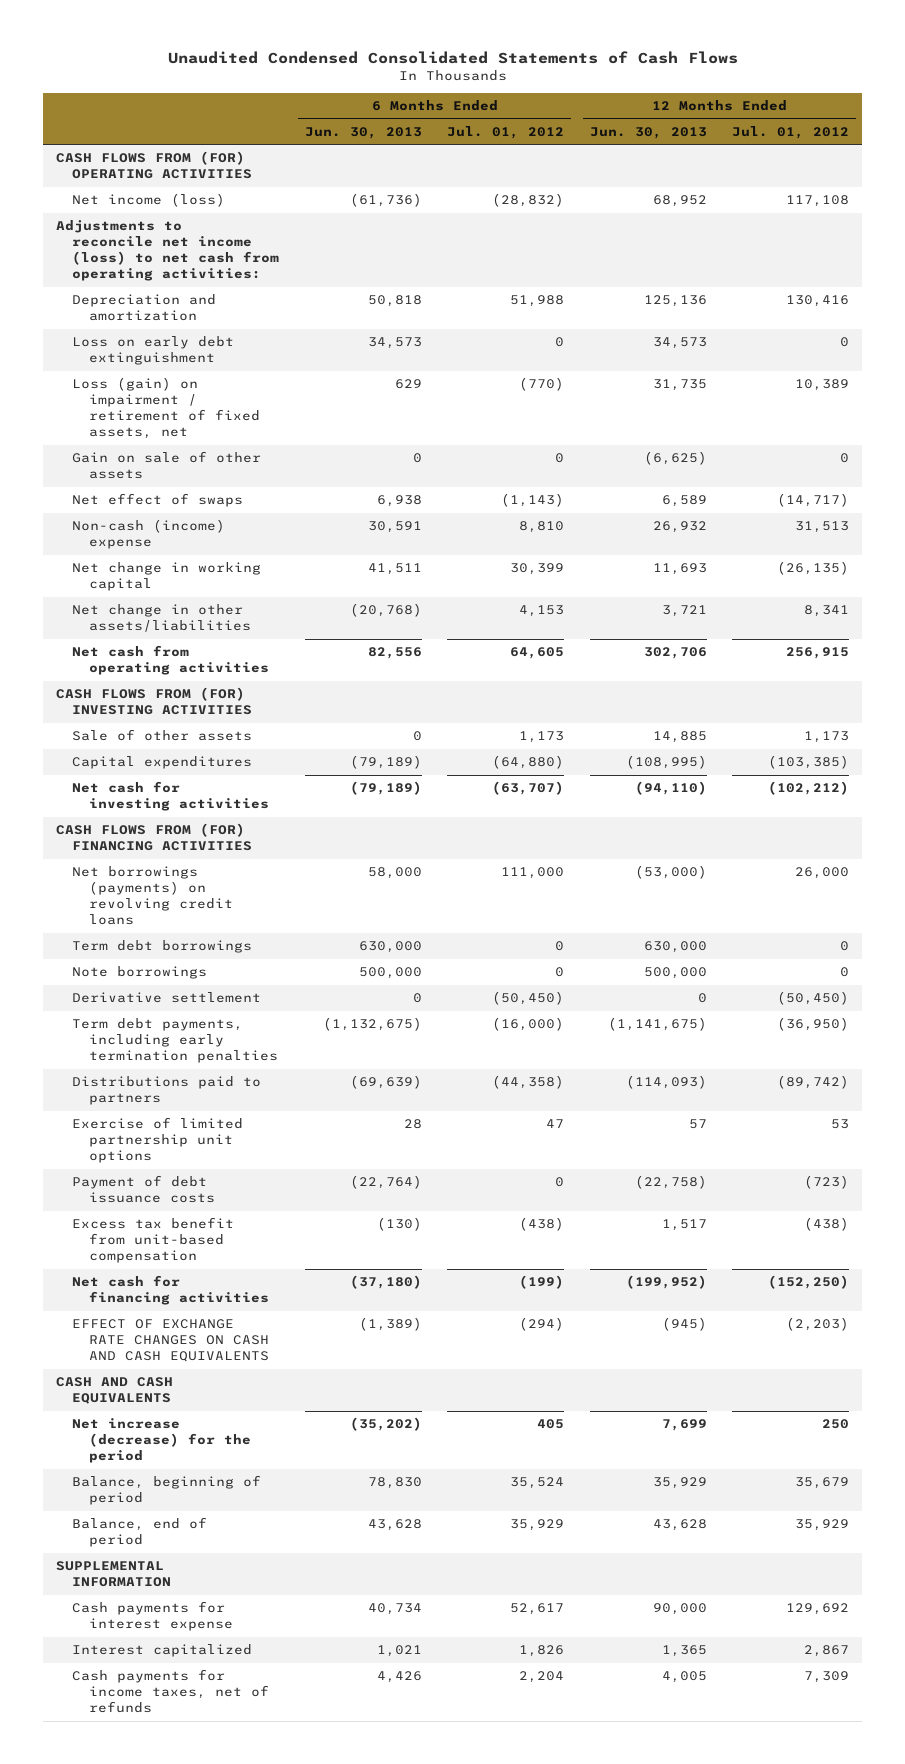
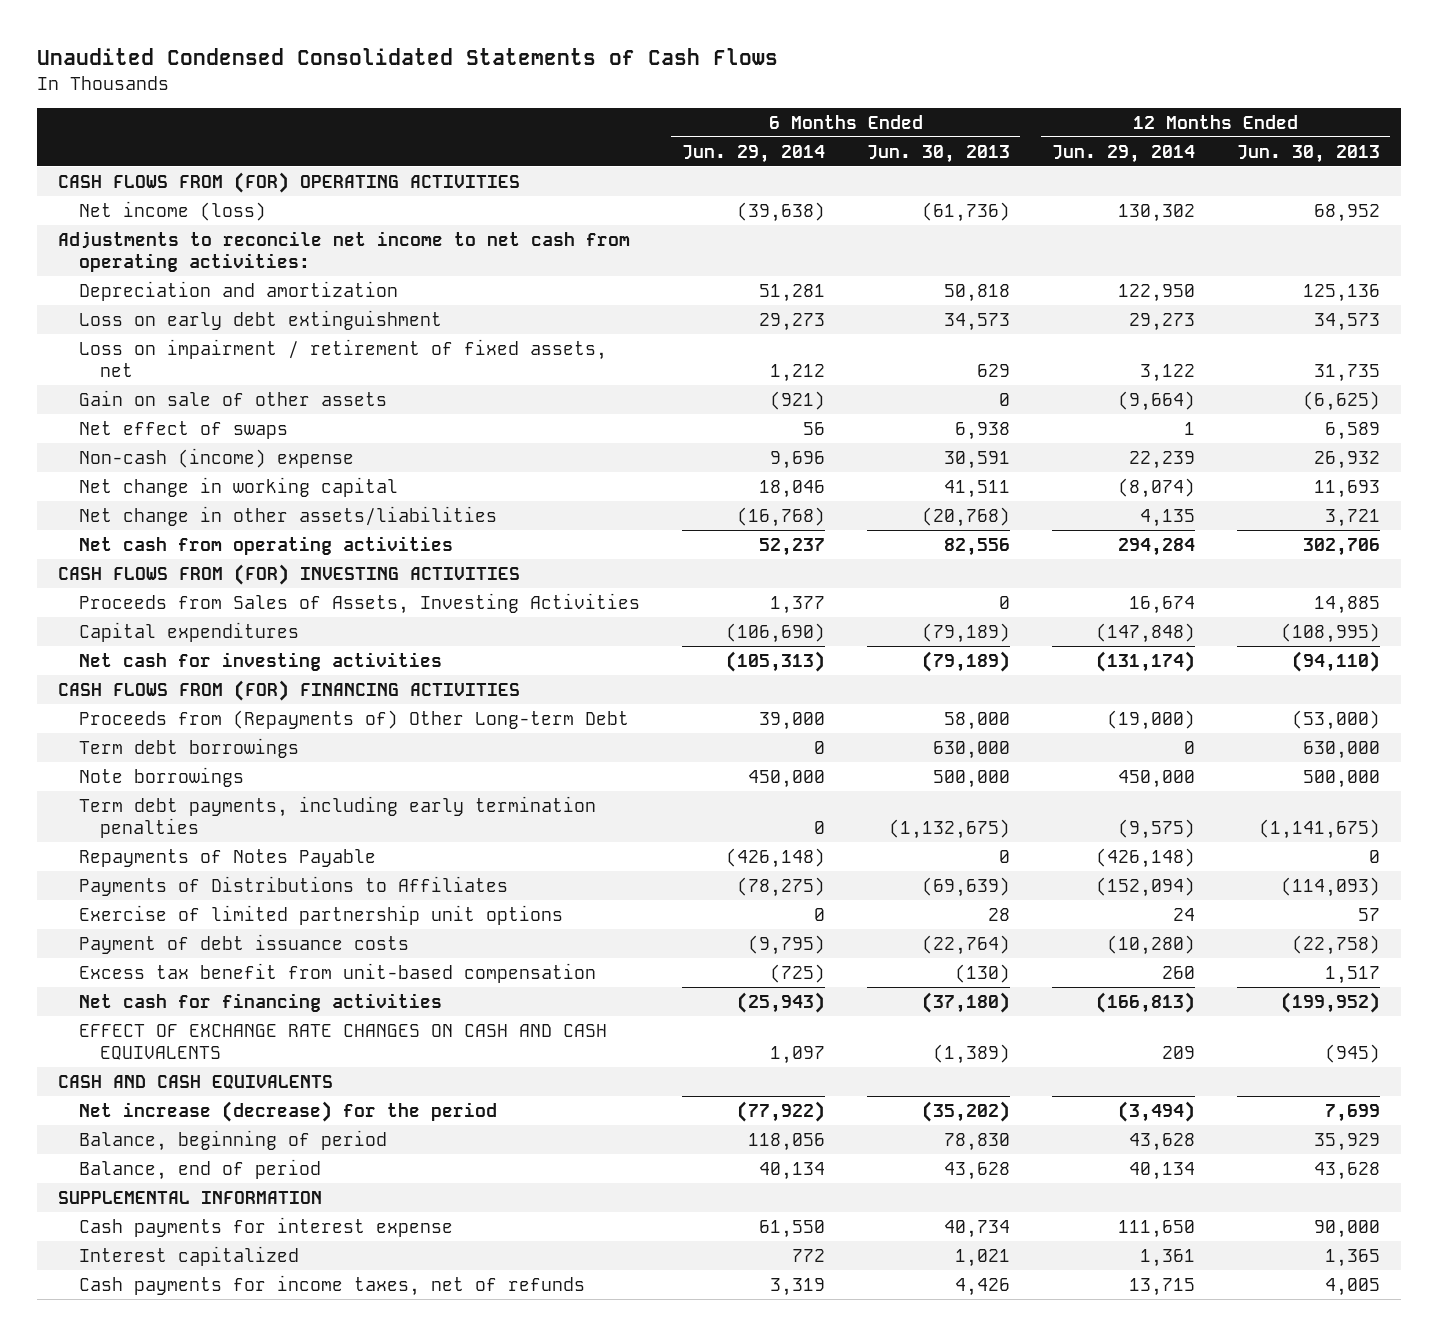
- | 6 Months Ended Jun. 30, 2013 | 6 Months Ended Jul. 01, 2012 | 12 Months Ended Jun. 30, 2013 | 12 Months Ended Jul. 01, 2012
+ | 6 Months Ended Jun. 29, 2014 | 6 Months Ended Jun. 30, 2013 | 12 Months Ended Jun. 29, 2014 | 12 Months Ended Jun. 30, 2013
- Adjustments to reconcile net income (loss) to net cash from operating activities:
+ Adjustments to reconcile net income to net cash from operating activities:
- Loss (gain) on impairment / retirement of fixed assets, net | 629 | (770) | 31,735 | 10,389
+ Loss on impairment / retirement of fixed assets, net | 1,212 | 629 | 3,122 | 31,735
- Sale of other assets | 0 | 1,173 | 14,885 | 1,173
+ Proceeds from Sales of Assets, Investing Activities | 1,377 | 0 | 16,674 | 14,885
- Net borrowings (payments) on revolving credit loans | 58,000 | 111,000 | (53,000) | 26,000
+ Proceeds from (Repayments of) Other Long-term Debt | 39,000 | 58,000 | (19,000) | (53,000)
- Derivative settlement | 0 | (50,450) | 0 | (50,450)
- Distributions paid to partners | (69,639) | (44,358) | (114,093) | (89,742)
+ Repayments of Notes Payable | (426,148) | 0 | (426,148) | 0
+ Payments of Distributions to Affiliates | (78,275) | (69,639) | (152,094) | (114,093)

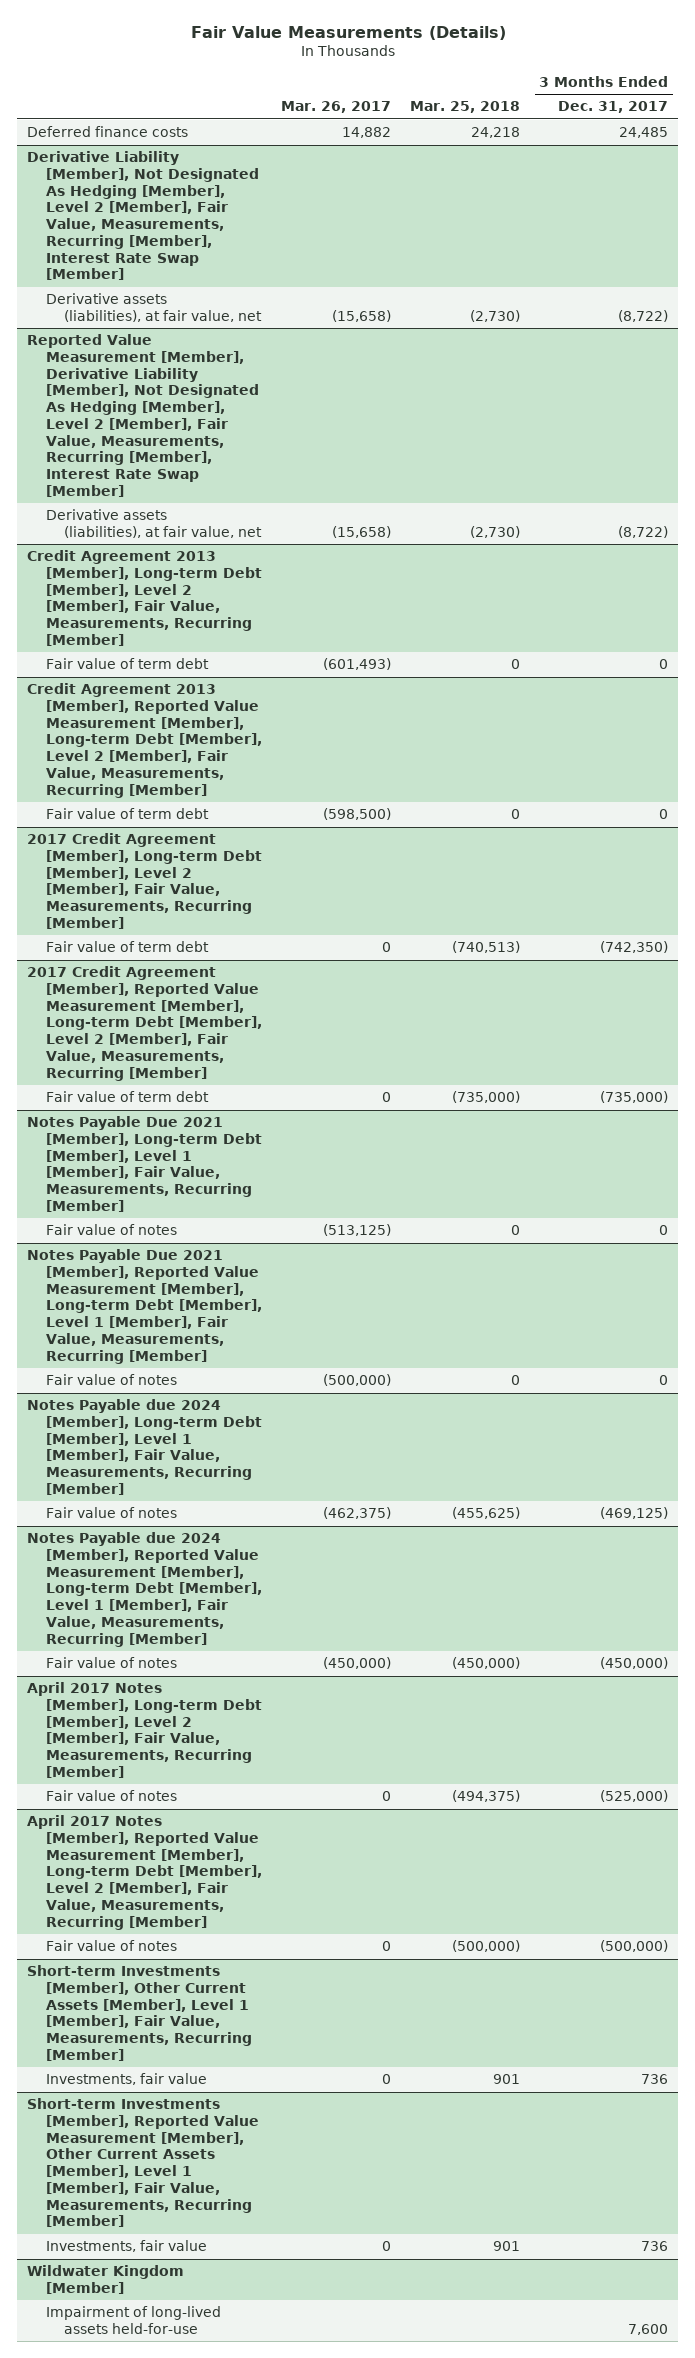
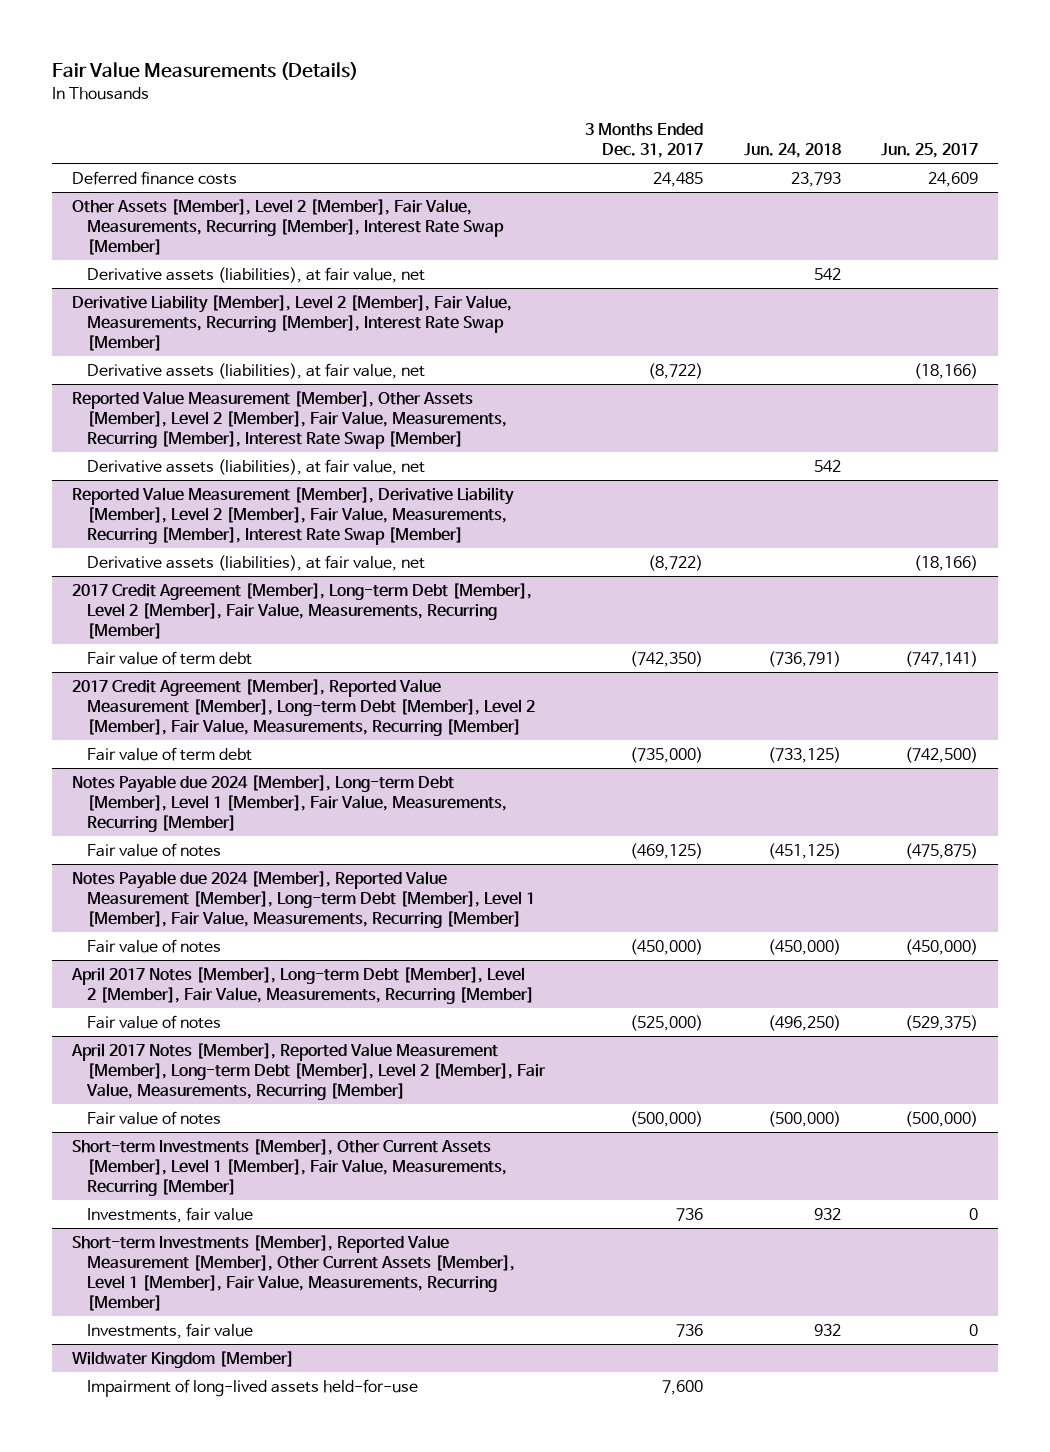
- | Mar. 26, 2017 | Mar. 25, 2018 | 3 Months Ended Dec. 31, 2017
+ | 3 Months Ended Dec. 31, 2017 | Jun. 24, 2018 | Jun. 25, 2017
- Derivative Liability [Member], Not Designated As Hedging [Member], Level 2 [Member], Fair Value, Measurements, Recurring [Member], Interest Rate Swap [Member]
+ Other Assets [Member], Level 2 [Member], Fair Value, Measurements, Recurring [Member], Interest Rate Swap [Member]
+ Derivative assets (liabilities), at fair value, net | | 542 |
+ Derivative Liability [Member], Level 2 [Member], Fair Value, Measurements, Recurring [Member], Interest Rate Swap [Member]
- Reported Value Measurement [Member], Derivative Liability [Member], Not Designated As Hedging [Member], Level 2 [Member], Fair Value, Measurements, Recurring [Member], Interest Rate Swap [Member]
+ Reported Value Measurement [Member], Other Assets [Member], Level 2 [Member], Fair Value, Measurements, Recurring [Member], Interest Rate Swap [Member]
+ Derivative assets (liabilities), at fair value, net | | 542 |
+ Reported Value Measurement [Member], Derivative Liability [Member], Level 2 [Member], Fair Value, Measurements, Recurring [Member], Interest Rate Swap [Member]
- Credit Agreement 2013 [Member], Long-term Debt [Member], Level 2 [Member], Fair Value, Measurements, Recurring [Member]
- Fair value of term debt | (601,493) | 0 | 0
- Credit Agreement 2013 [Member], Reported Value Measurement [Member], Long-term Debt [Member], Level 2 [Member], Fair Value, Measurements, Recurring [Member]
- Fair value of term debt | (598,500) | 0 | 0
- Notes Payable Due 2021 [Member], Long-term Debt [Member], Level 1 [Member], Fair Value, Measurements, Recurring [Member]
- Fair value of notes | (513,125) | 0 | 0
- Notes Payable Due 2021 [Member], Reported Value Measurement [Member], Long-term Debt [Member], Level 1 [Member], Fair Value, Measurements, Recurring [Member]
- Fair value of notes | (500,000) | 0 | 0

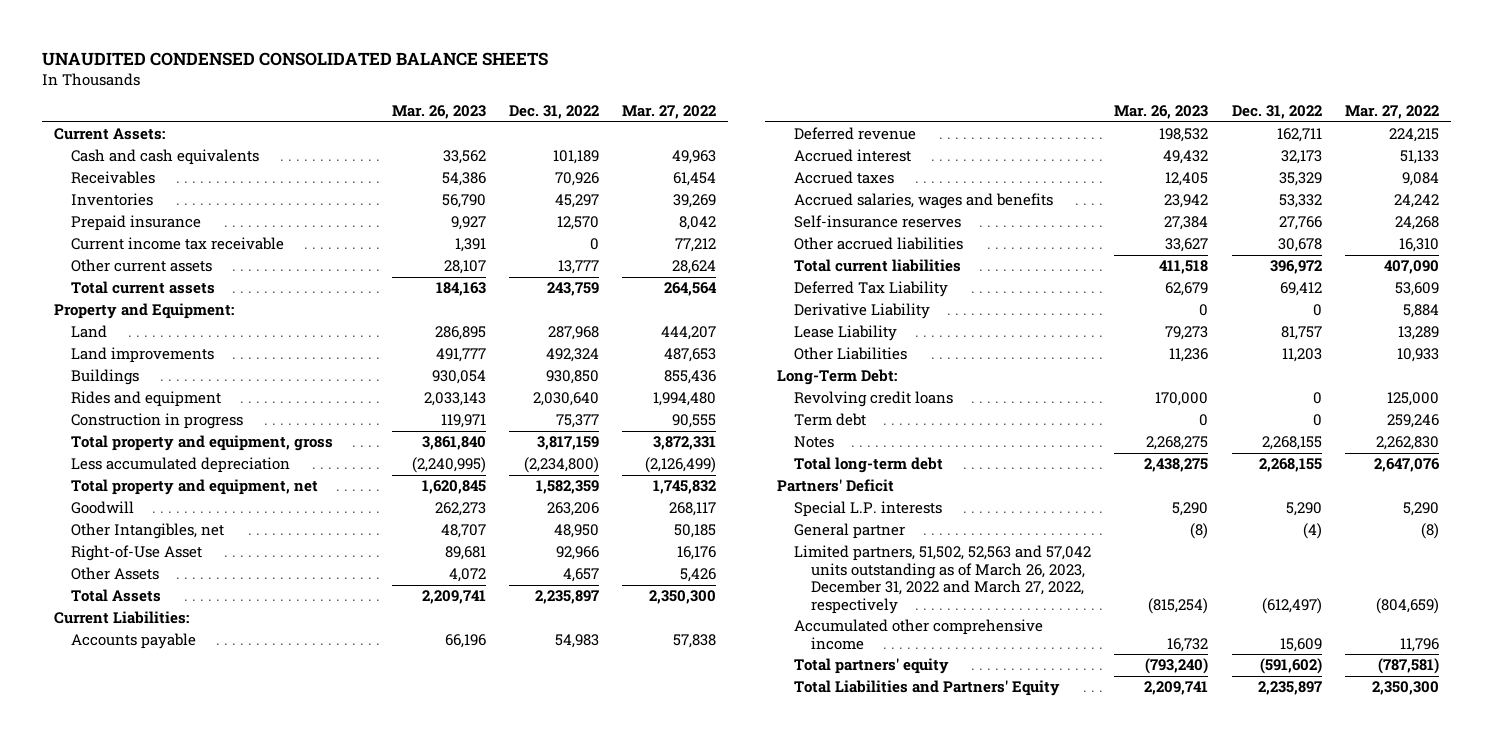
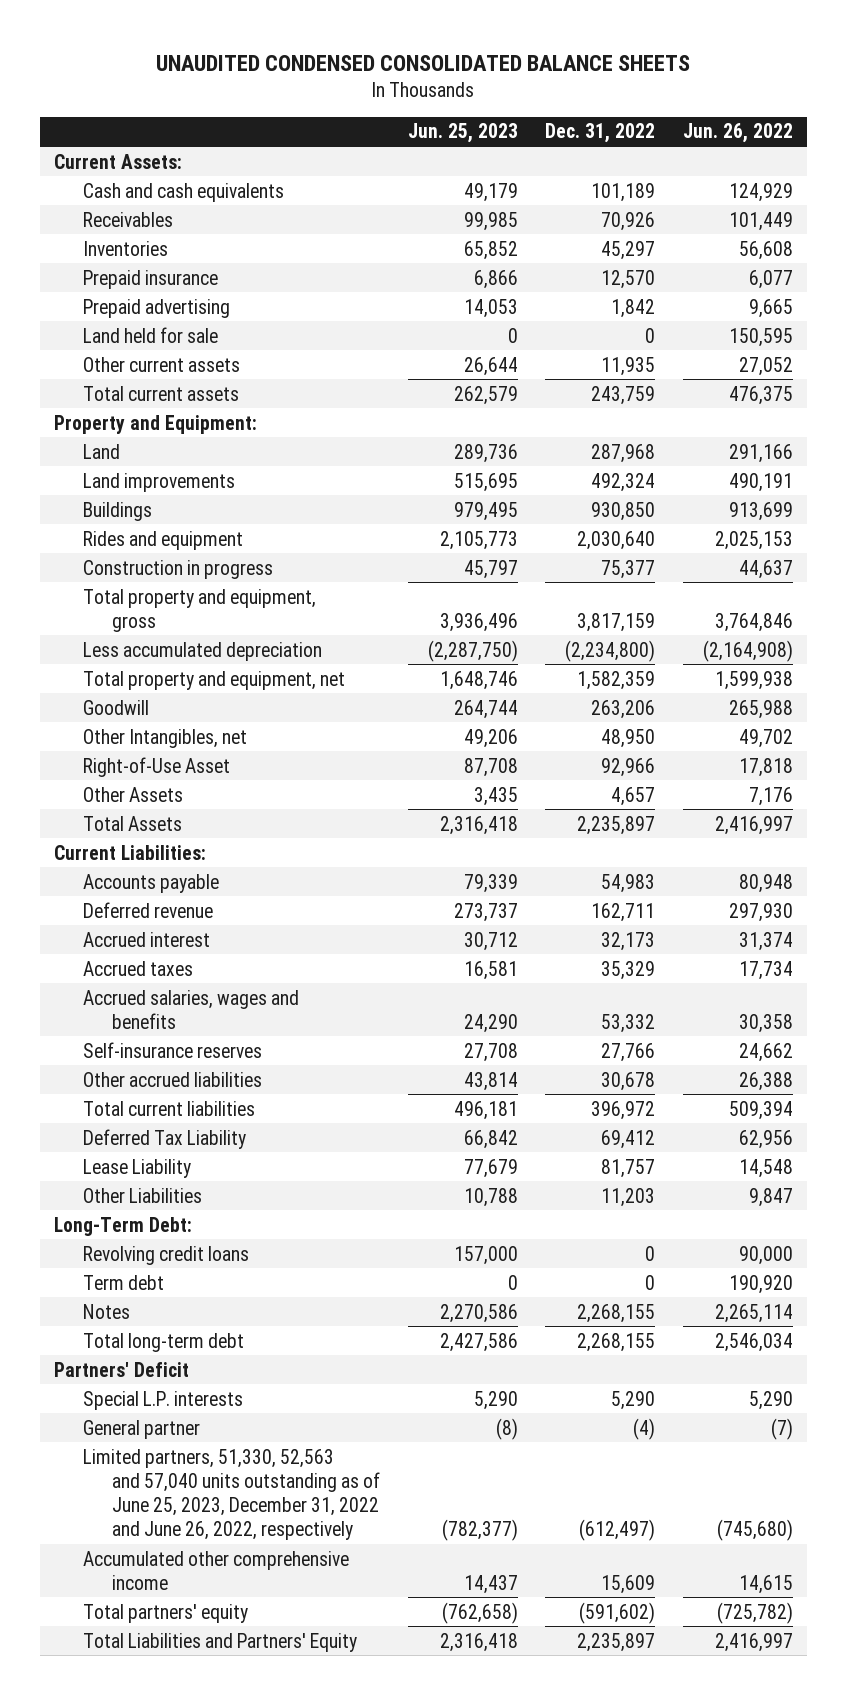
- | Mar. 26, 2023 | Dec. 31, 2022 | Mar. 27, 2022
+ | Jun. 25, 2023 | Dec. 31, 2022 | Jun. 26, 2022
- Current income tax receivable | 1,391 | 0 | 77,212
- Other current assets | 28,107 | 13,777 | 28,624
+ Prepaid advertising | 14,053 | 1,842 | 9,665
+ Land held for sale | 0 | 0 | 150,595
+ Other current assets | 26,644 | 11,935 | 27,052
- Derivative Liability | 0 | 0 | 5,884
- Limited partners, 51,502, 52,563 and 57,042 units outstanding as of March 26, 2023, December 31, 2022 and March 27, 2022, respectively | (815,254) | (612,497) | (804,659)
+ Limited partners, 51,330, 52,563 and 57,040 units outstanding as of June 25, 2023, December 31, 2022 and June 26, 2022, respectively | (782,377) | (612,497) | (745,680)

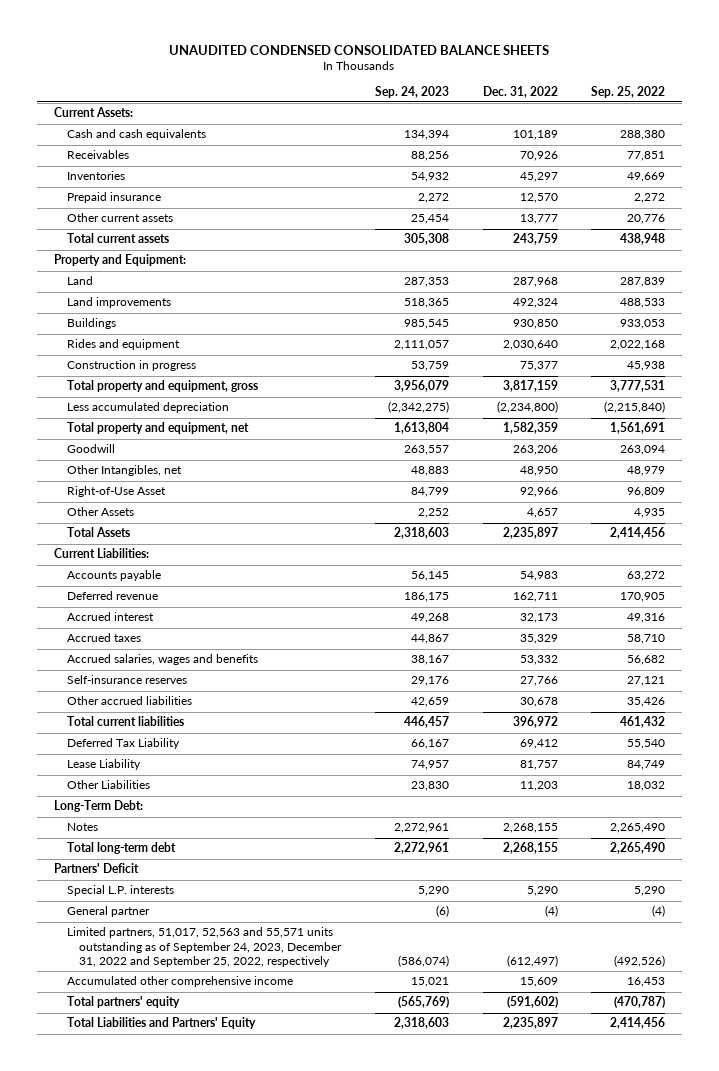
- | Jun. 25, 2023 | Dec. 31, 2022 | Jun. 26, 2022
+ | Sep. 24, 2023 | Dec. 31, 2022 | Sep. 25, 2022
- Prepaid advertising | 14,053 | 1,842 | 9,665
- Land held for sale | 0 | 0 | 150,595
- Other current assets | 26,644 | 11,935 | 27,052
+ Other current assets | 25,454 | 13,777 | 20,776
- Revolving credit loans | 157,000 | 0 | 90,000
- Term debt | 0 | 0 | 190,920
- Limited partners, 51,330, 52,563 and 57,040 units outstanding as of June 25, 2023, December 31, 2022 and June 26, 2022, respectively | (782,377) | (612,497) | (745,680)
+ Limited partners, 51,017, 52,563 and 55,571 units outstanding as of September 24, 2023, December 31, 2022 and September 25, 2022, respectively | (586,074) | (612,497) | (492,526)

